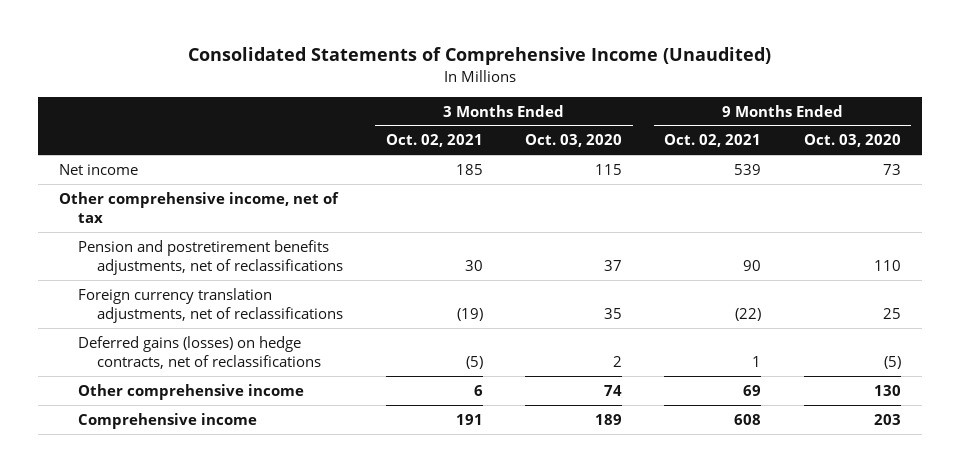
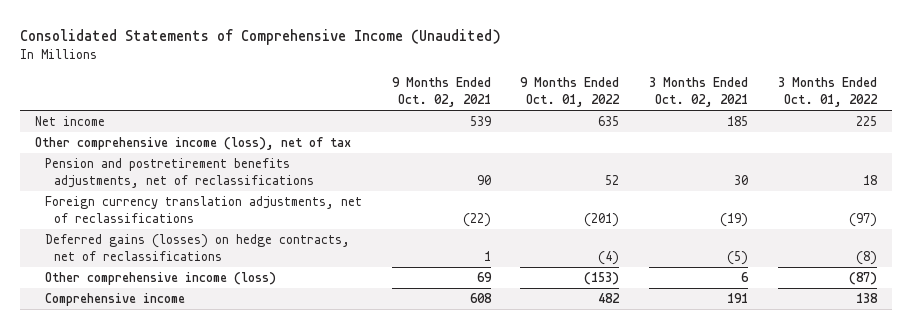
- | 3 Months Ended Oct. 02, 2021 | 3 Months Ended Oct. 03, 2020 | 9 Months Ended Oct. 02, 2021 | 9 Months Ended Oct. 03, 2020
+ | 9 Months Ended Oct. 02, 2021 | 9 Months Ended Oct. 01, 2022 | 3 Months Ended Oct. 02, 2021 | 3 Months Ended Oct. 01, 2022
- Other comprehensive income, net of tax
+ Other comprehensive income (loss), net of tax
- Other comprehensive income | 6 | 74 | 69 | 130
+ Other comprehensive income (loss) | 69 | (153) | 6 | (87)

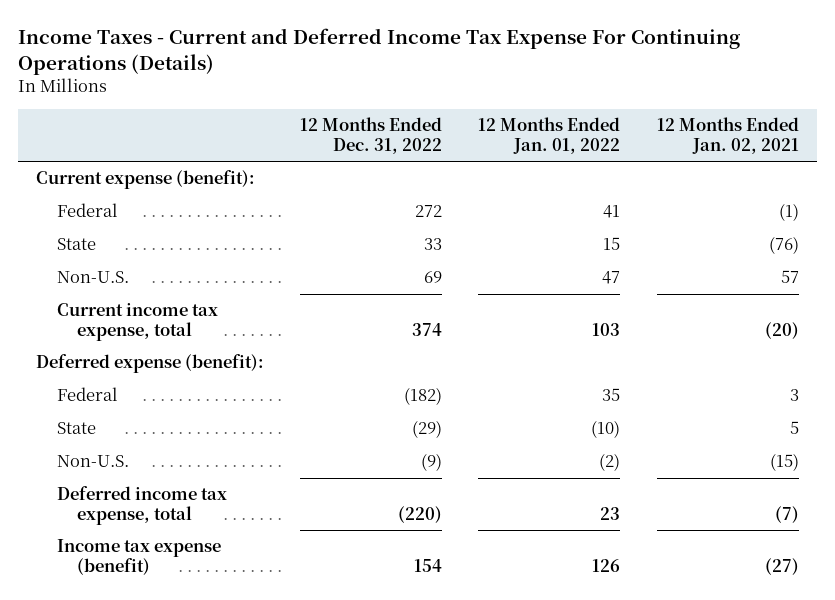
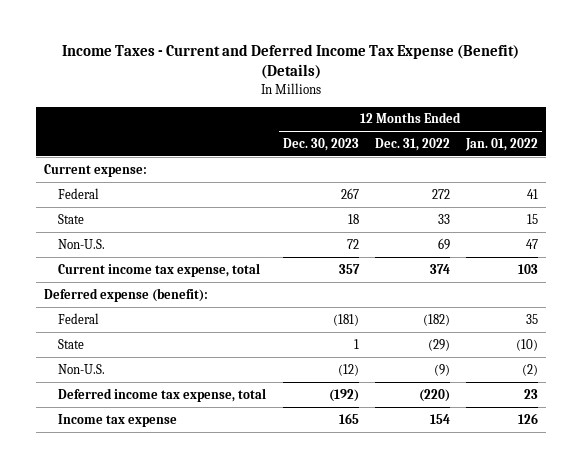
- Income Taxes - Current and Deferred Income Tax Expense For Continuing Operations (Details)
+ Income Taxes - Current and Deferred Income Tax Expense (Benefit) (Details)
- | 12 Months Ended Dec. 31, 2022 | 12 Months Ended Jan. 01, 2022 | 12 Months Ended Jan. 02, 2021
+ | 12 Months Ended Dec. 30, 2023 | 12 Months Ended Dec. 31, 2022 | 12 Months Ended Jan. 01, 2022
- Current expense (benefit):
+ Current expense:
- Income tax expense (benefit) | 154 | 126 | (27)
+ Income tax expense | 165 | 154 | 126

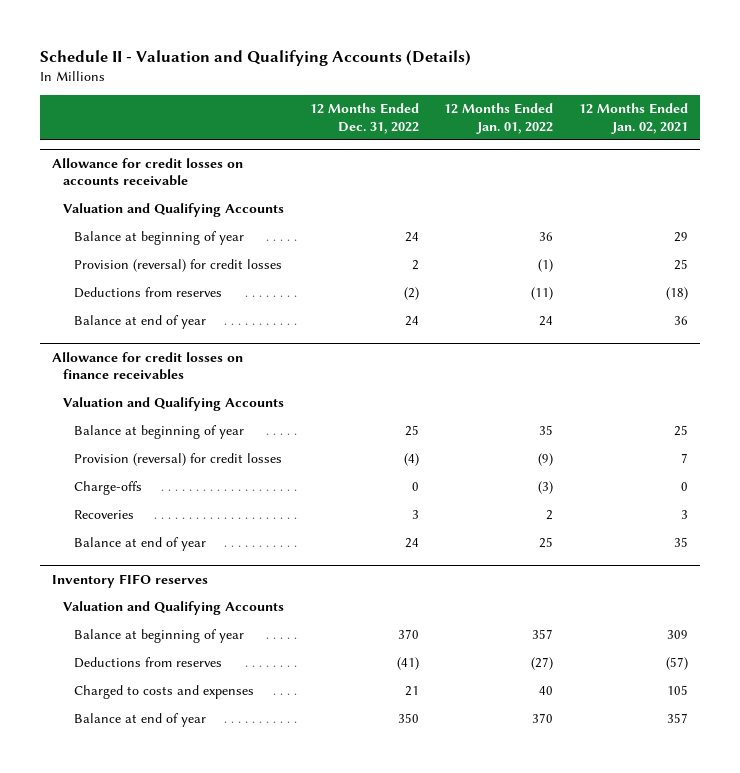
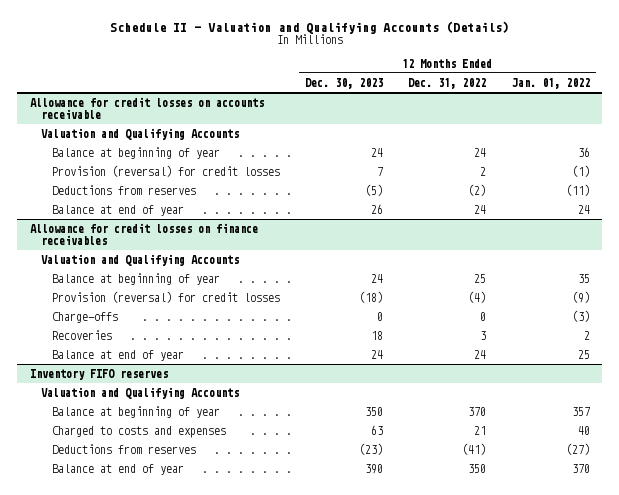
- | 12 Months Ended Dec. 31, 2022 | 12 Months Ended Jan. 01, 2022 | 12 Months Ended Jan. 02, 2021
+ | 12 Months Ended Dec. 30, 2023 | 12 Months Ended Dec. 31, 2022 | 12 Months Ended Jan. 01, 2022
@ Inventory FIFO reserves
moved down: Deductions from reserves | (23) | (41) | (27)

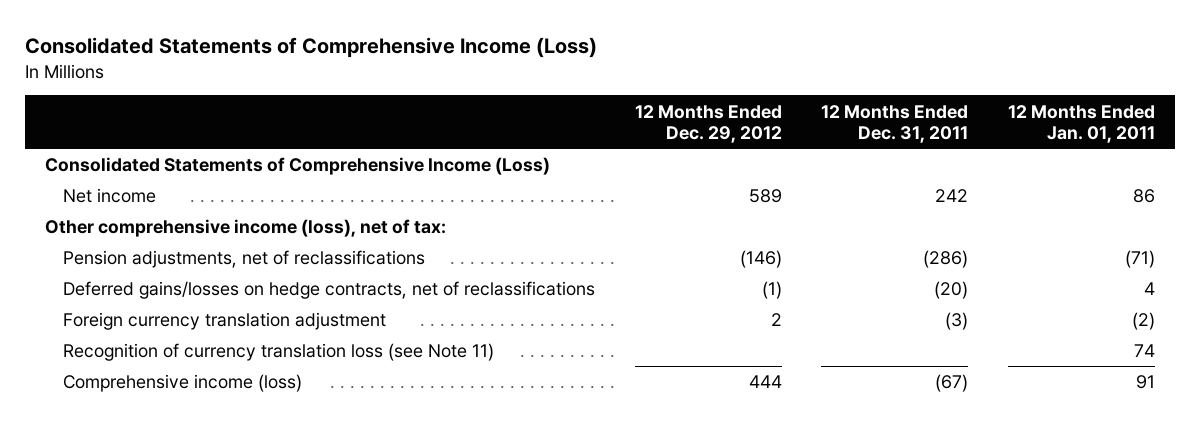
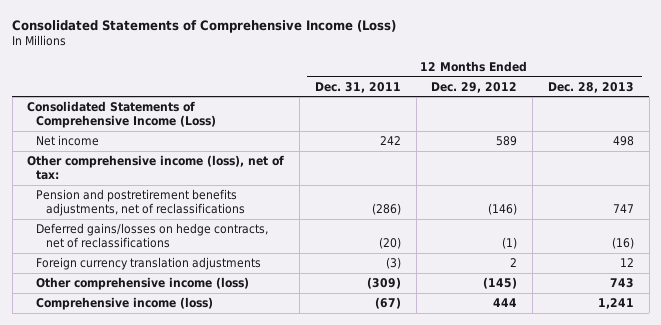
- | 12 Months Ended Dec. 29, 2012 | 12 Months Ended Dec. 31, 2011 | 12 Months Ended Jan. 01, 2011
+ | 12 Months Ended Dec. 31, 2011 | 12 Months Ended Dec. 29, 2012 | 12 Months Ended Dec. 28, 2013
- Pension adjustments, net of reclassifications | (146) | (286) | (71)
+ Pension and postretirement benefits adjustments, net of reclassifications | (286) | (146) | 747
- Foreign currency translation adjustment | 2 | (3) | (2)
- Recognition of currency translation loss (see Note 11) | | | 74
+ Foreign currency translation adjustments | (3) | 2 | 12
+ Other comprehensive income (loss) | (309) | (145) | 743

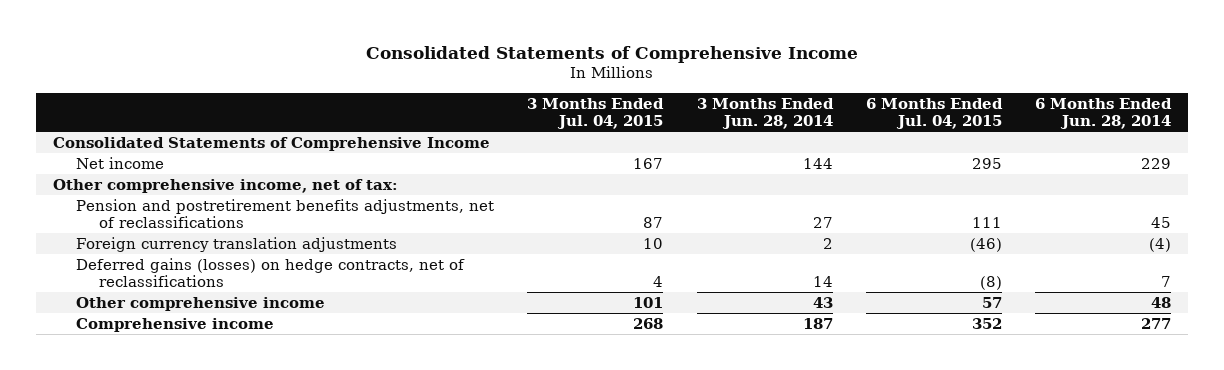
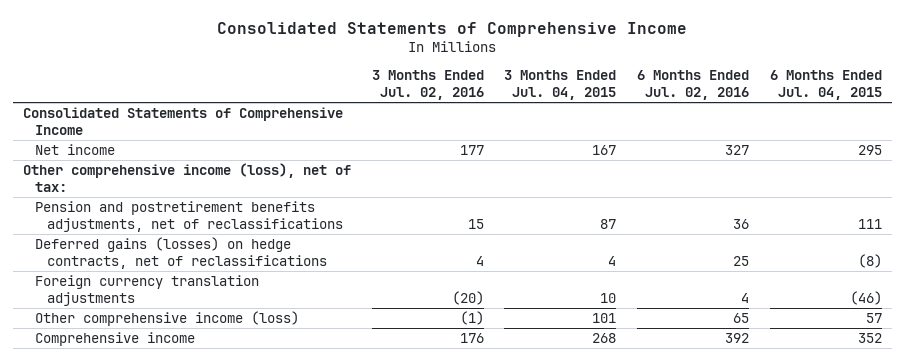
- | 3 Months Ended Jul. 04, 2015 | 3 Months Ended Jun. 28, 2014 | 6 Months Ended Jul. 04, 2015 | 6 Months Ended Jun. 28, 2014
+ | 3 Months Ended Jul. 02, 2016 | 3 Months Ended Jul. 04, 2015 | 6 Months Ended Jul. 02, 2016 | 6 Months Ended Jul. 04, 2015
- Other comprehensive income, net of tax:
+ Other comprehensive income (loss), net of tax:
- Other comprehensive income | 101 | 43 | 57 | 48
moved down: Foreign currency translation adjustments | (20) | 10 | 4 | (46)
+ Other comprehensive income (loss) | (1) | 101 | 65 | 57

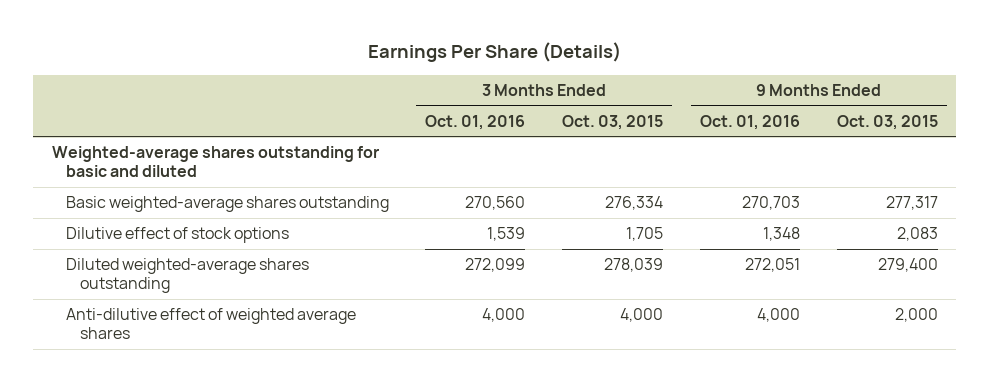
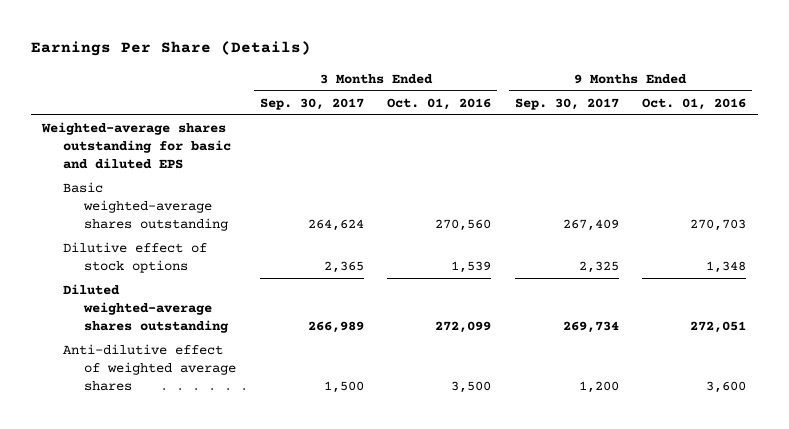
- | 3 Months Ended Oct. 01, 2016 | 3 Months Ended Oct. 03, 2015 | 9 Months Ended Oct. 01, 2016 | 9 Months Ended Oct. 03, 2015
+ | 3 Months Ended Sep. 30, 2017 | 3 Months Ended Oct. 01, 2016 | 9 Months Ended Sep. 30, 2017 | 9 Months Ended Oct. 01, 2016
- Weighted-average shares outstanding for basic and diluted
+ Weighted-average shares outstanding for basic and diluted EPS
- Anti-dilutive effect of weighted average shares | 4,000 | 4,000 | 4,000 | 2,000
+ Anti-dilutive effect of weighted average shares | 1,500 | 3,500 | 1,200 | 3,600

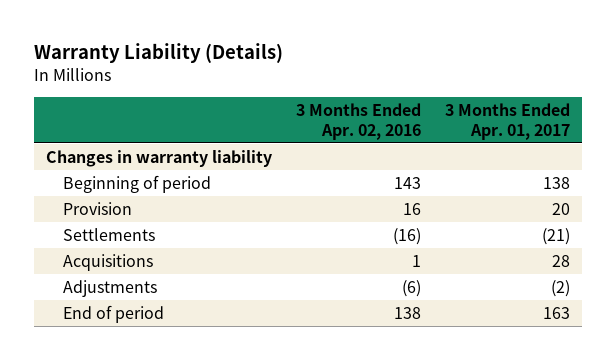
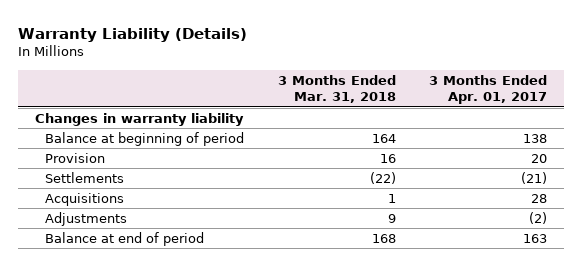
- | 3 Months Ended Apr. 02, 2016 | 3 Months Ended Apr. 01, 2017
+ | 3 Months Ended Mar. 31, 2018 | 3 Months Ended Apr. 01, 2017
- Beginning of period | 143 | 138
+ Balance at beginning of period | 164 | 138
- End of period | 138 | 163
+ Balance at end of period | 168 | 163

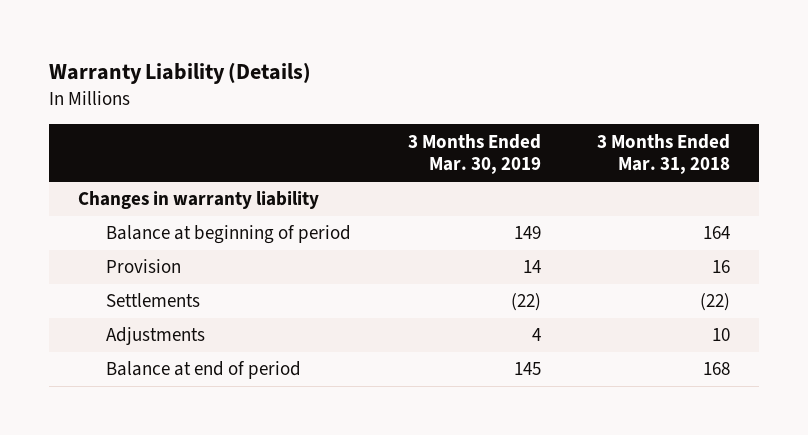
- | 3 Months Ended Mar. 31, 2018 | 3 Months Ended Apr. 01, 2017
+ | 3 Months Ended Mar. 30, 2019 | 3 Months Ended Mar. 31, 2018
- Acquisitions | 1 | 28
- Adjustments | 9 | (2)
+ Adjustments | 4 | 10

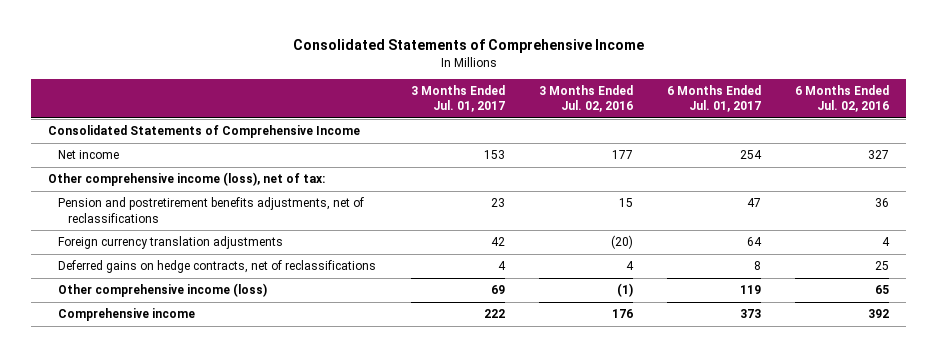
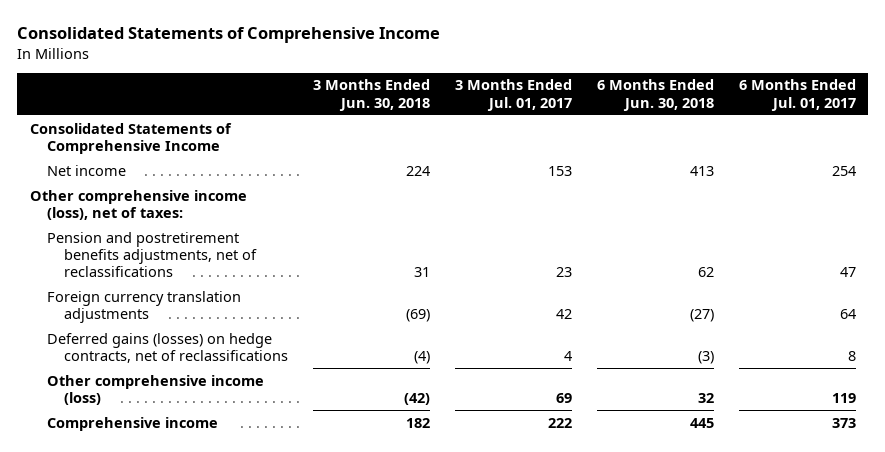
- | 3 Months Ended Jul. 01, 2017 | 3 Months Ended Jul. 02, 2016 | 6 Months Ended Jul. 01, 2017 | 6 Months Ended Jul. 02, 2016
+ | 3 Months Ended Jun. 30, 2018 | 3 Months Ended Jul. 01, 2017 | 6 Months Ended Jun. 30, 2018 | 6 Months Ended Jul. 01, 2017
- Other comprehensive income (loss), net of tax:
+ Other comprehensive income (loss), net of taxes:
- Deferred gains on hedge contracts, net of reclassifications | 4 | 4 | 8 | 25
+ Deferred gains (losses) on hedge contracts, net of reclassifications | (4) | 4 | (3) | 8

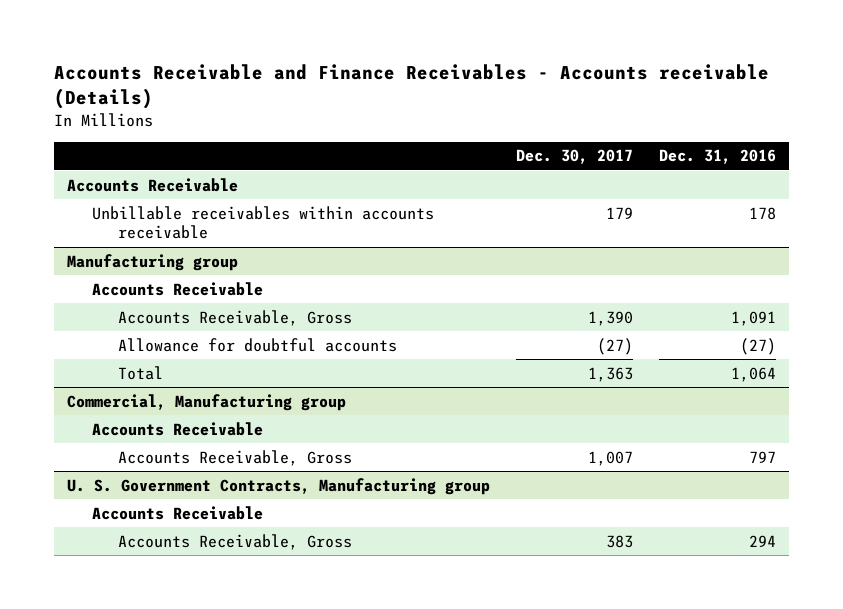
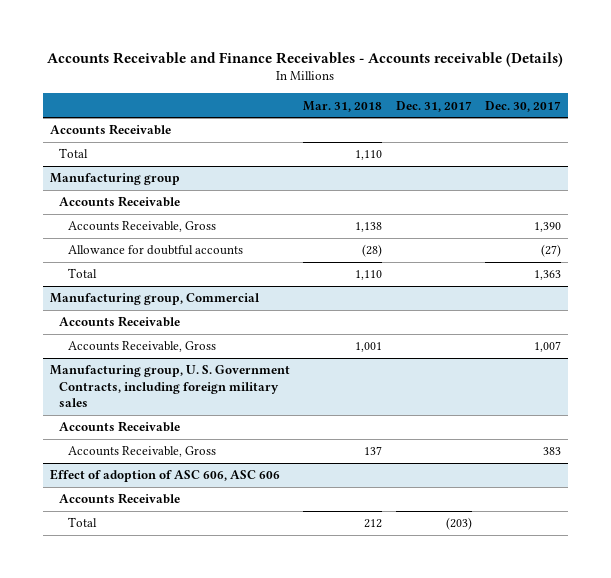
- | Dec. 30, 2017 | Dec. 31, 2016
+ | Mar. 31, 2018 | Dec. 31, 2017 | Dec. 30, 2017
- Unbillable receivables within accounts receivable | 179 | 178
+ Total | 1,110 | |
- Commercial, Manufacturing group
+ Manufacturing group, Commercial
- U. S. Government Contracts, Manufacturing group
+ Manufacturing group, U. S. Government Contracts, including foreign military sales
+ Effect of adoption of ASC 606, ASC 606
+ Accounts Receivable
+ Total | 212 | (203) |

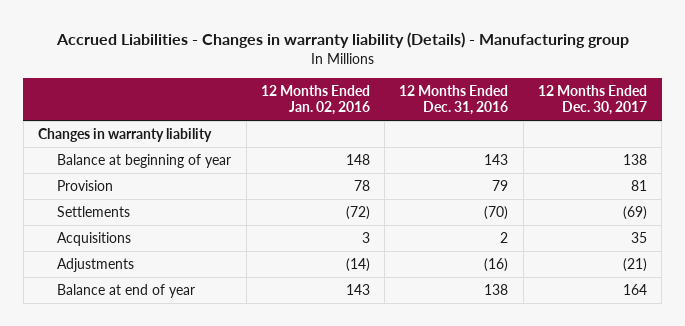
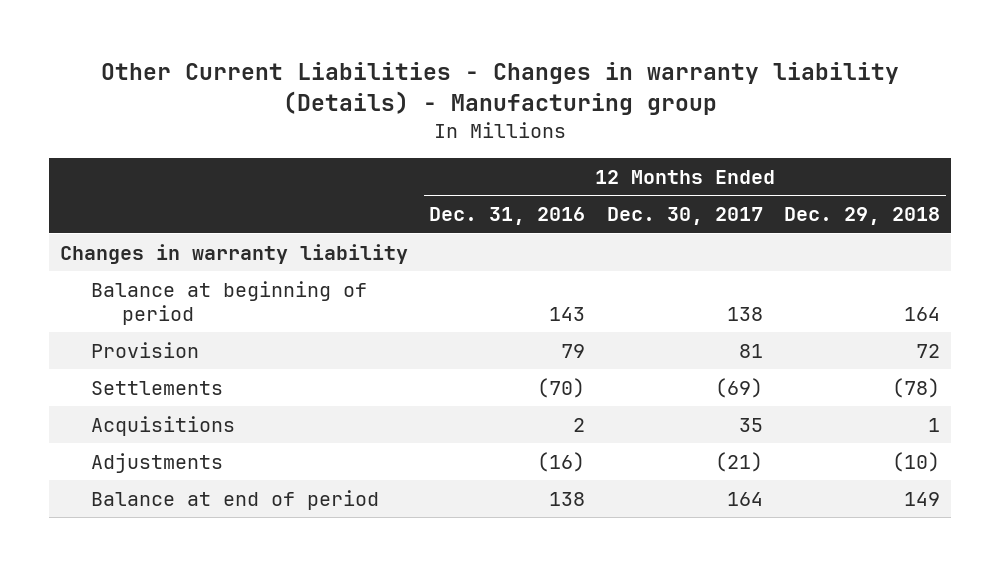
- Accrued Liabilities - Changes in warranty liability (Details) - Manufacturing group
+ Other Current Liabilities - Changes in warranty liability (Details) - Manufacturing group
- | 12 Months Ended Jan. 02, 2016 | 12 Months Ended Dec. 31, 2016 | 12 Months Ended Dec. 30, 2017
+ | 12 Months Ended Dec. 31, 2016 | 12 Months Ended Dec. 30, 2017 | 12 Months Ended Dec. 29, 2018
- Balance at beginning of year | 148 | 143 | 138
+ Balance at beginning of period | 143 | 138 | 164
- Balance at end of year | 143 | 138 | 164
+ Balance at end of period | 138 | 164 | 149

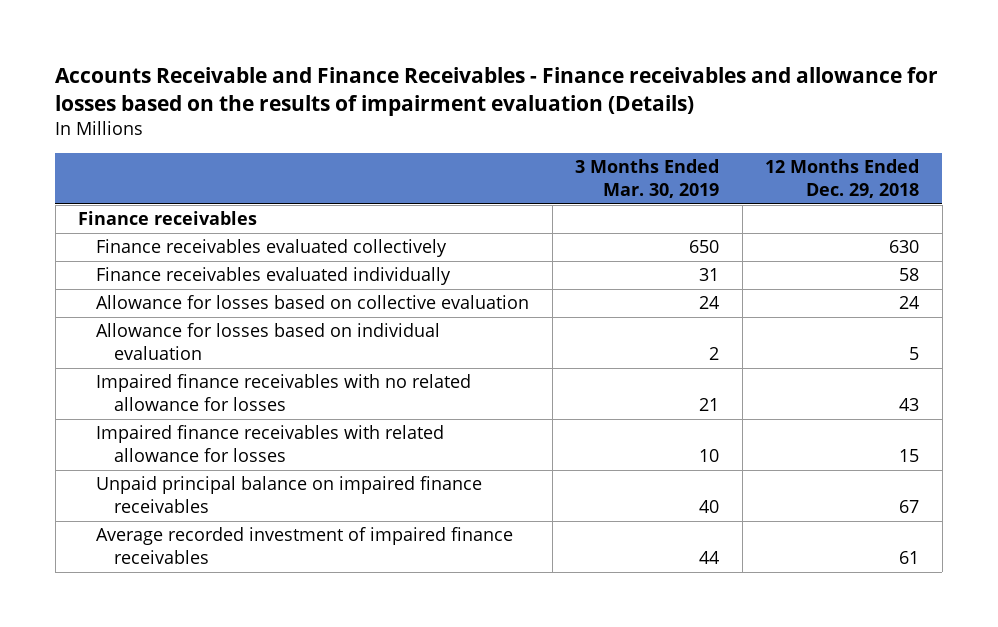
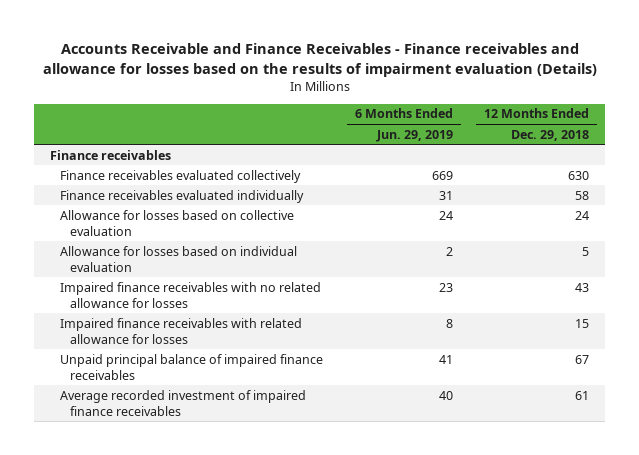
- | 3 Months Ended Mar. 30, 2019 | 12 Months Ended Dec. 29, 2018
+ | 6 Months Ended Jun. 29, 2019 | 12 Months Ended Dec. 29, 2018
- Unpaid principal balance on impaired finance receivables | 40 | 67
+ Unpaid principal balance of impaired finance receivables | 41 | 67

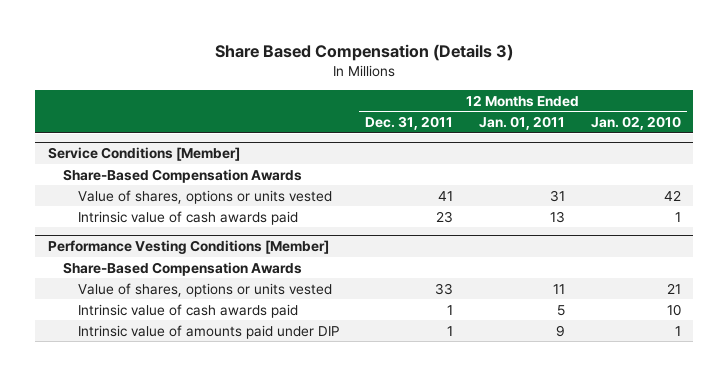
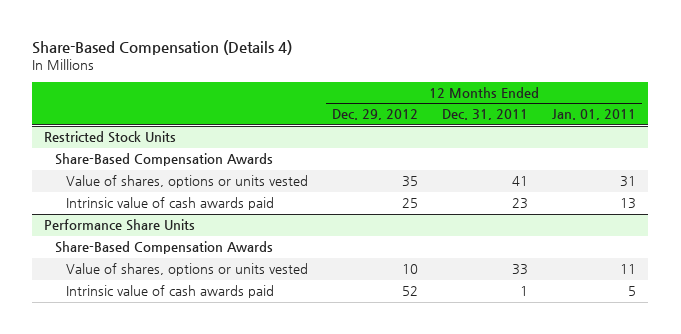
- Share Based Compensation (Details 3)
+ Share-Based Compensation (Details 4)
- | 12 Months Ended Dec. 31, 2011 | 12 Months Ended Jan. 01, 2011 | 12 Months Ended Jan. 02, 2010
+ | 12 Months Ended Dec. 29, 2012 | 12 Months Ended Dec. 31, 2011 | 12 Months Ended Jan. 01, 2011
- Service Conditions [Member]
+ Restricted Stock Units
- Performance Vesting Conditions [Member]
+ Performance Share Units
- Intrinsic value of amounts paid under DIP | 1 | 9 | 1

